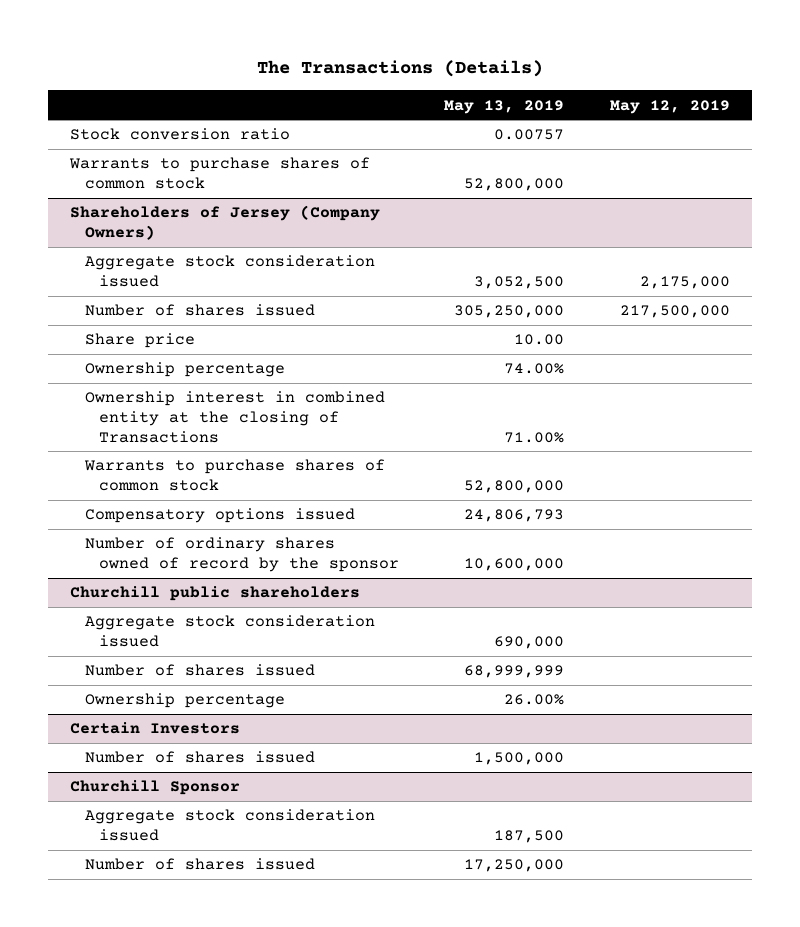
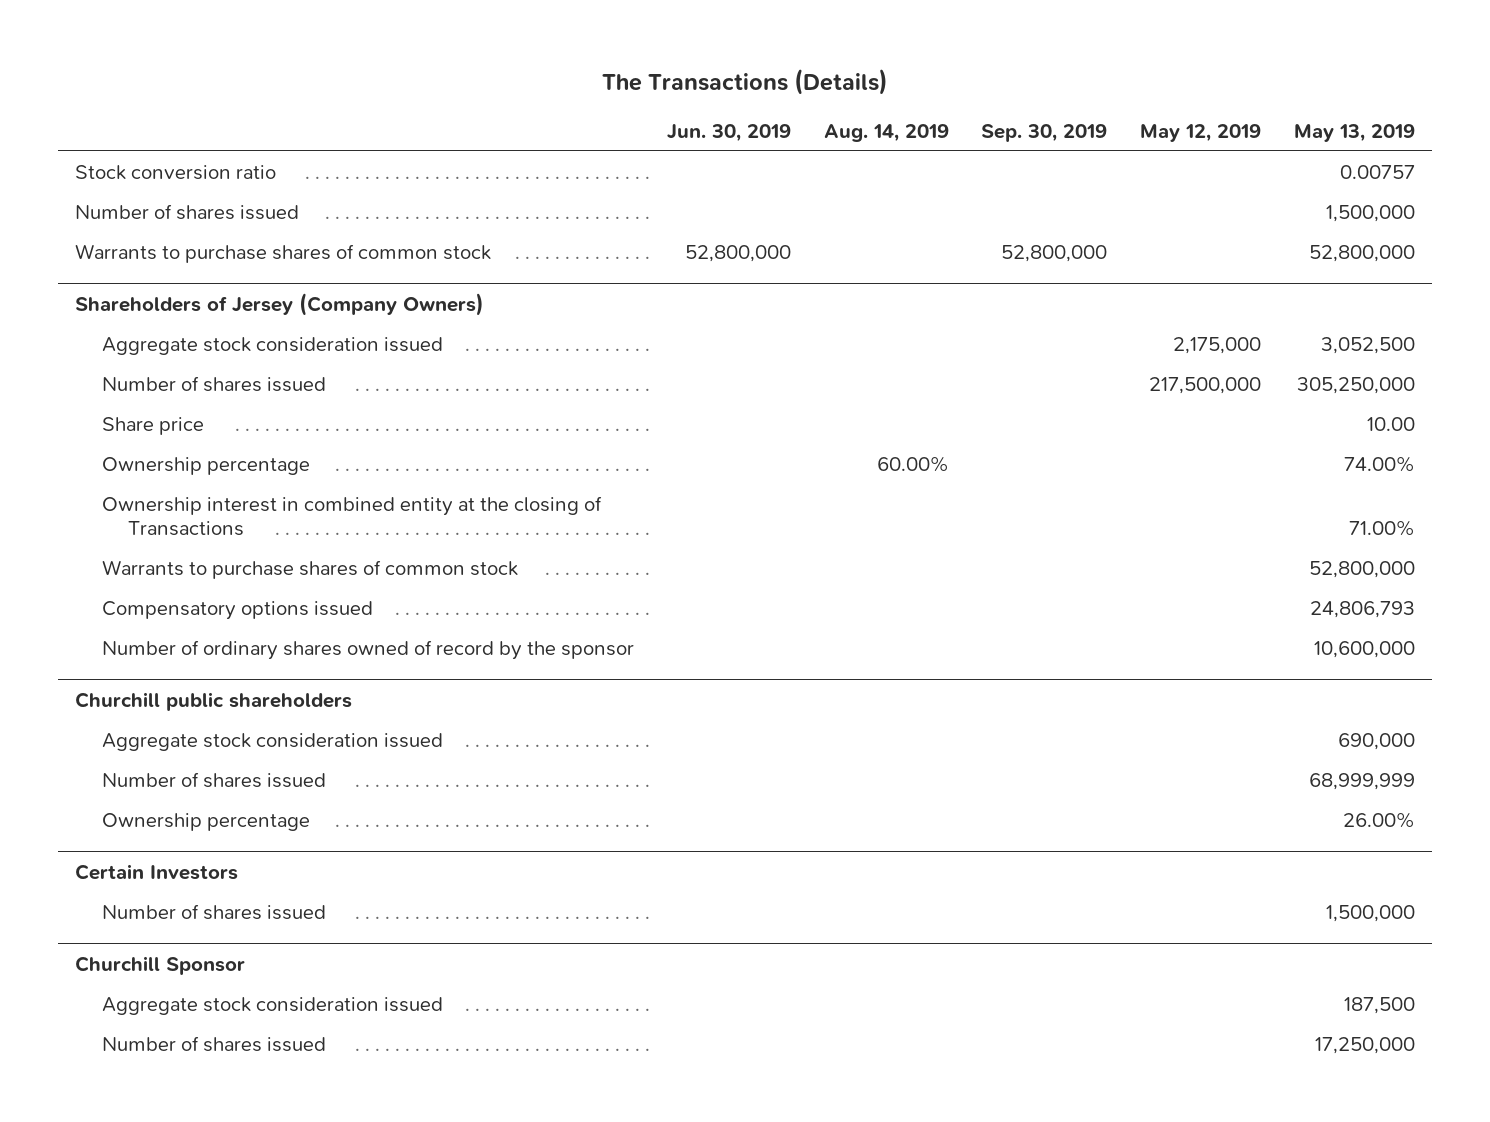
- | May 13, 2019 | May 12, 2019
+ | Jun. 30, 2019 | Aug. 14, 2019 | Sep. 30, 2019 | May 12, 2019 | May 13, 2019
+ Number of shares issued | | | | | 1,500,000

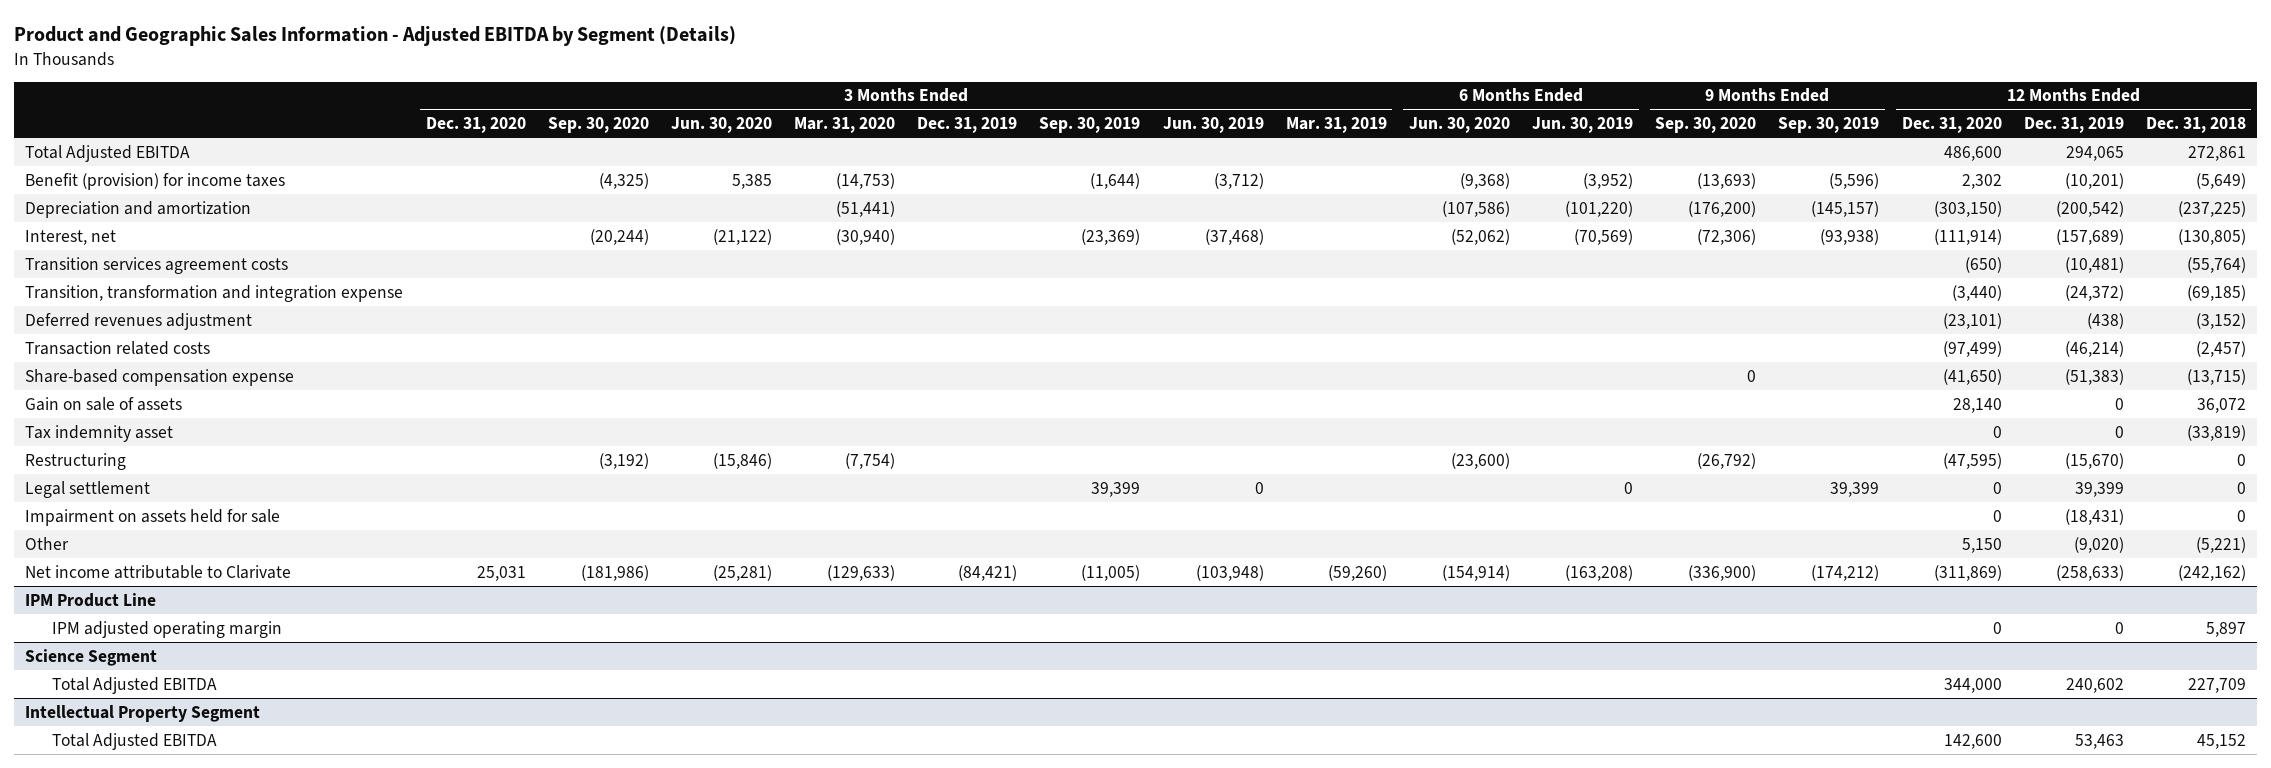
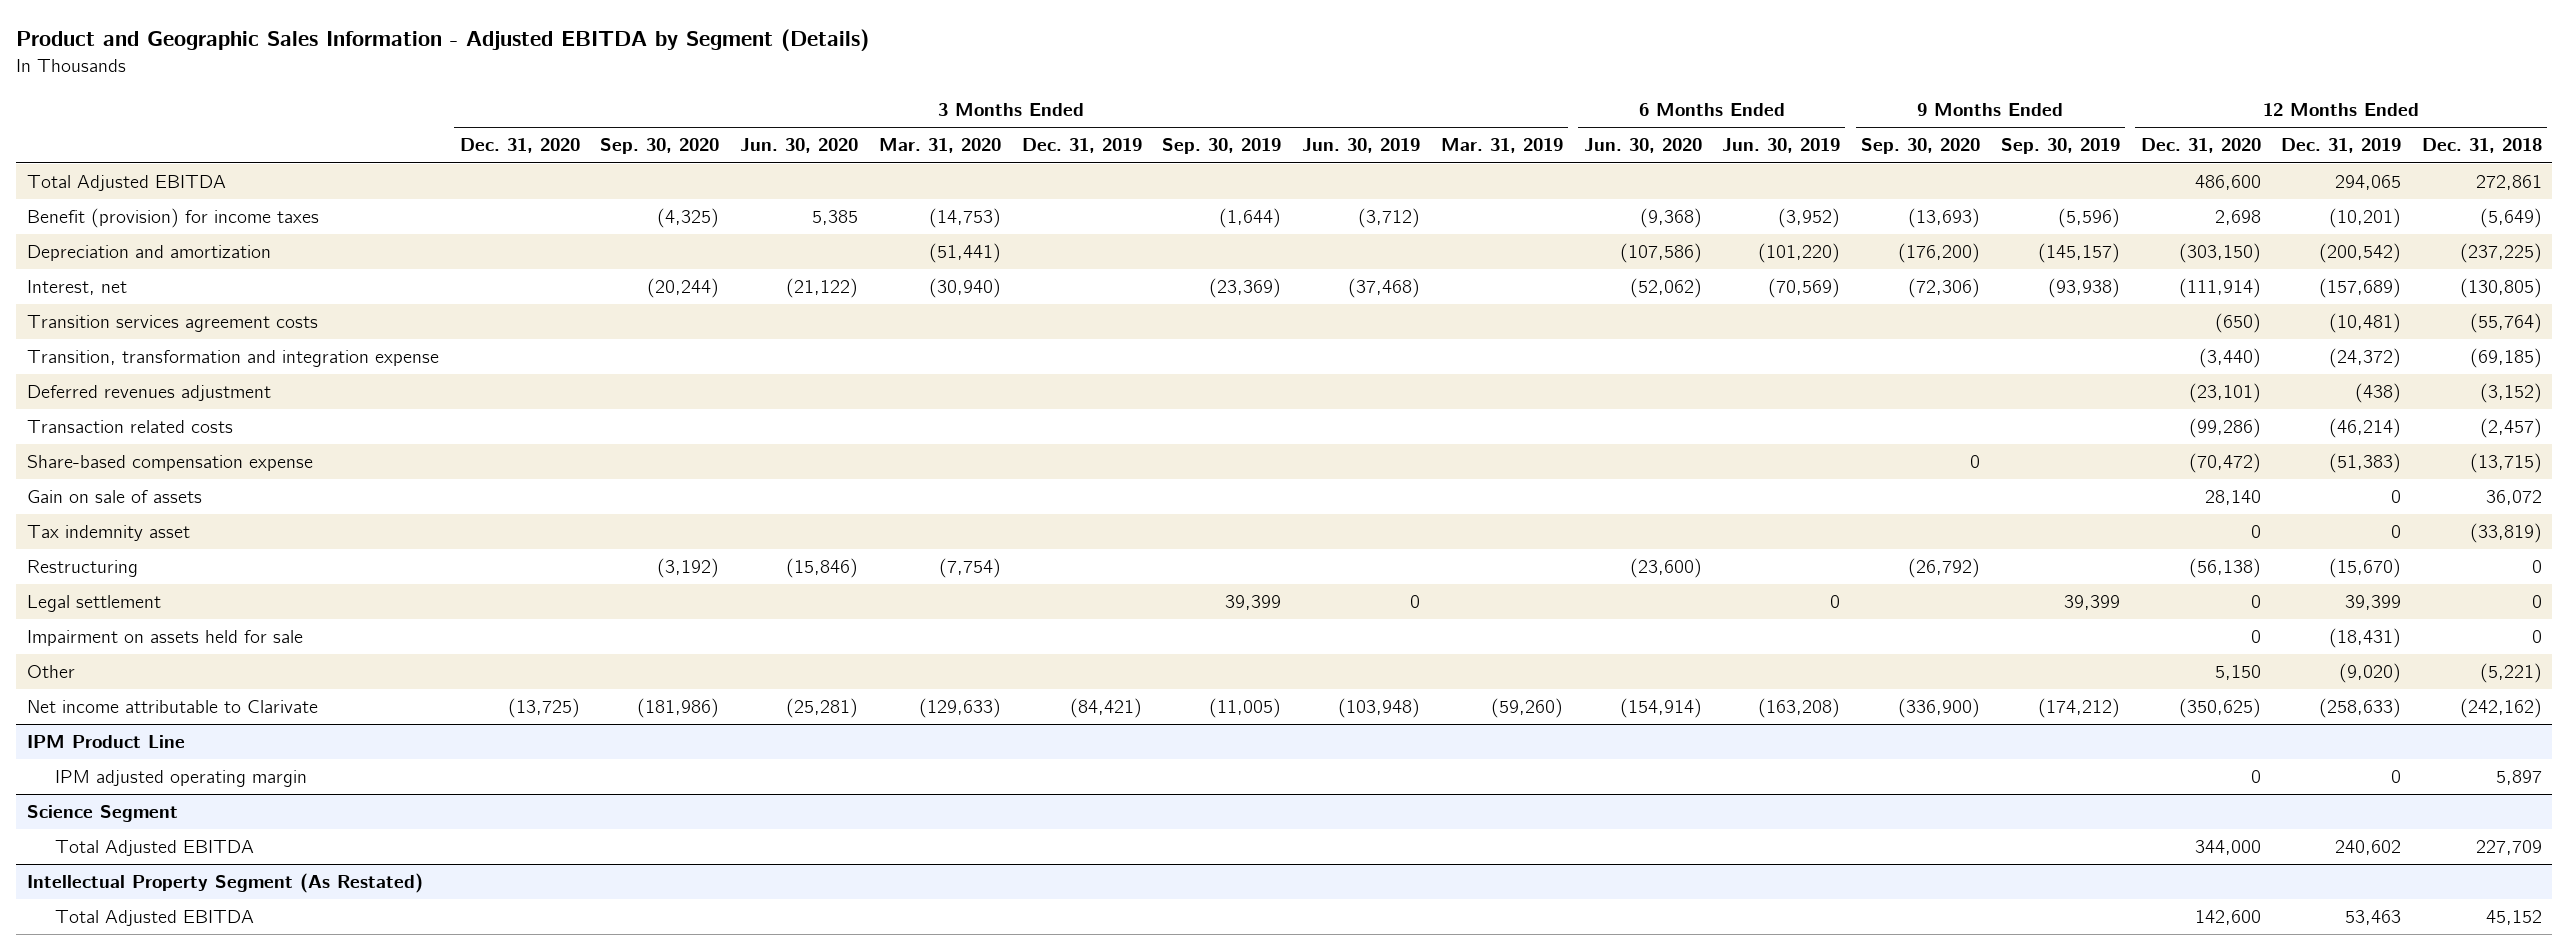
- Benefit (provision) for income taxes | | (4,325) | 5,385 | (14,753) | | (1,644) | (3,712) | | (9,368) | (3,952) | (13,693) | (5,596) | 2,302 | (10,201) | (5,649)
+ Benefit (provision) for income taxes | | (4,325) | 5,385 | (14,753) | | (1,644) | (3,712) | | (9,368) | (3,952) | (13,693) | (5,596) | 2,698 | (10,201) | (5,649)
- Transaction related costs | | | | | | | | | | | | | (97,499) | (46,214) | (2,457)
- Share-based compensation expense | | | | | | | | | | | 0 | | (41,650) | (51,383) | (13,715)
+ Transaction related costs | | | | | | | | | | | | | (99,286) | (46,214) | (2,457)
+ Share-based compensation expense | | | | | | | | | | | 0 | | (70,472) | (51,383) | (13,715)
- Restructuring | | (3,192) | (15,846) | (7,754) | | | | | (23,600) | | (26,792) | | (47,595) | (15,670) | 0
+ Restructuring | | (3,192) | (15,846) | (7,754) | | | | | (23,600) | | (26,792) | | (56,138) | (15,670) | 0
- Net income attributable to Clarivate | 25,031 | (181,986) | (25,281) | (129,633) | (84,421) | (11,005) | (103,948) | (59,260) | (154,914) | (163,208) | (336,900) | (174,212) | (311,869) | (258,633) | (242,162)
+ Net income attributable to Clarivate | (13,725) | (181,986) | (25,281) | (129,633) | (84,421) | (11,005) | (103,948) | (59,260) | (154,914) | (163,208) | (336,900) | (174,212) | (350,625) | (258,633) | (242,162)
- Intellectual Property Segment
+ Intellectual Property Segment (As Restated)

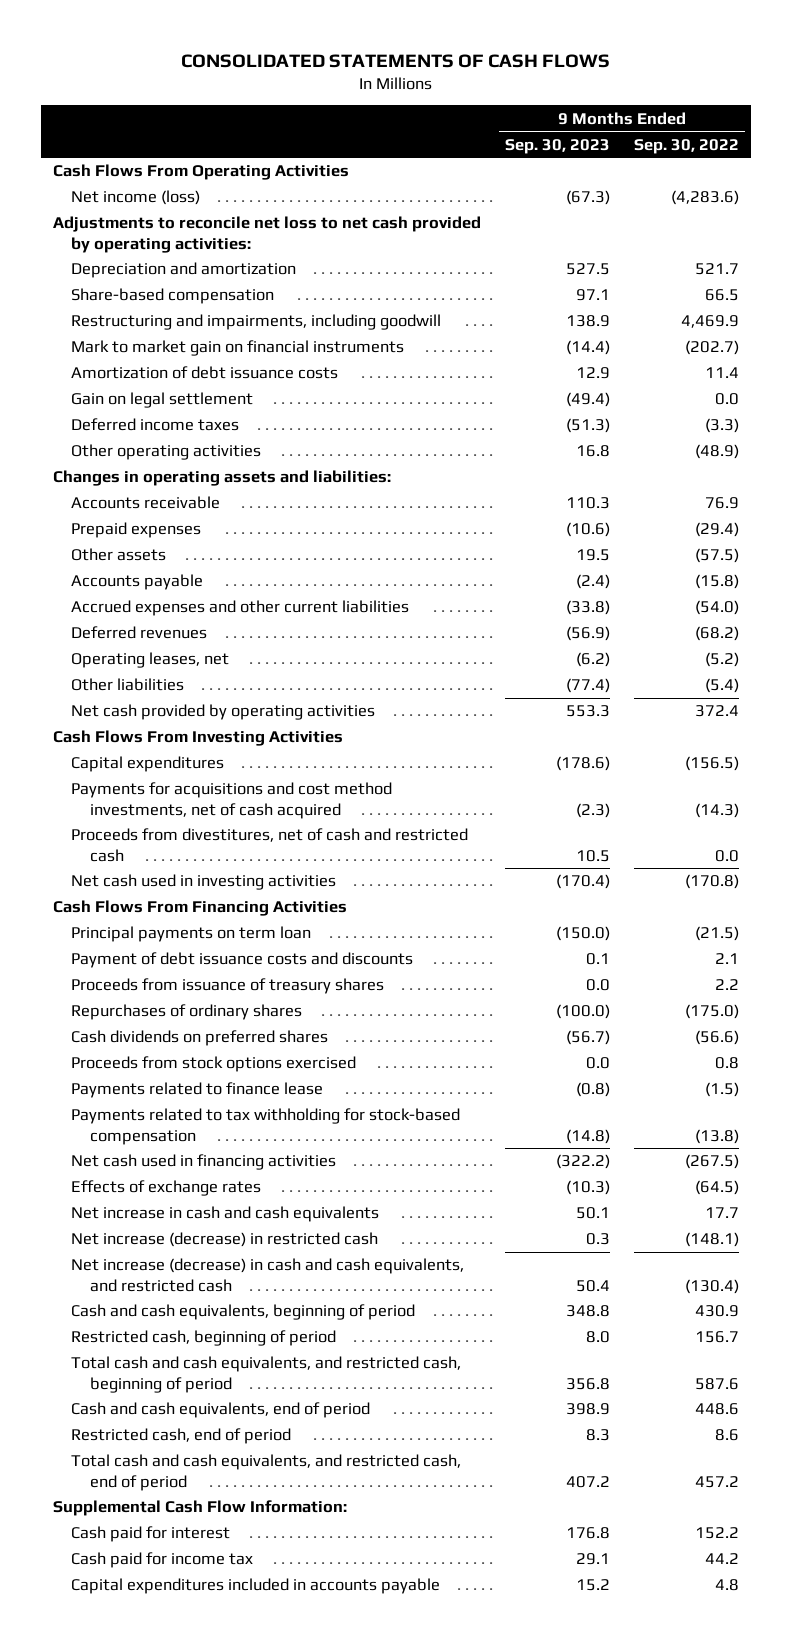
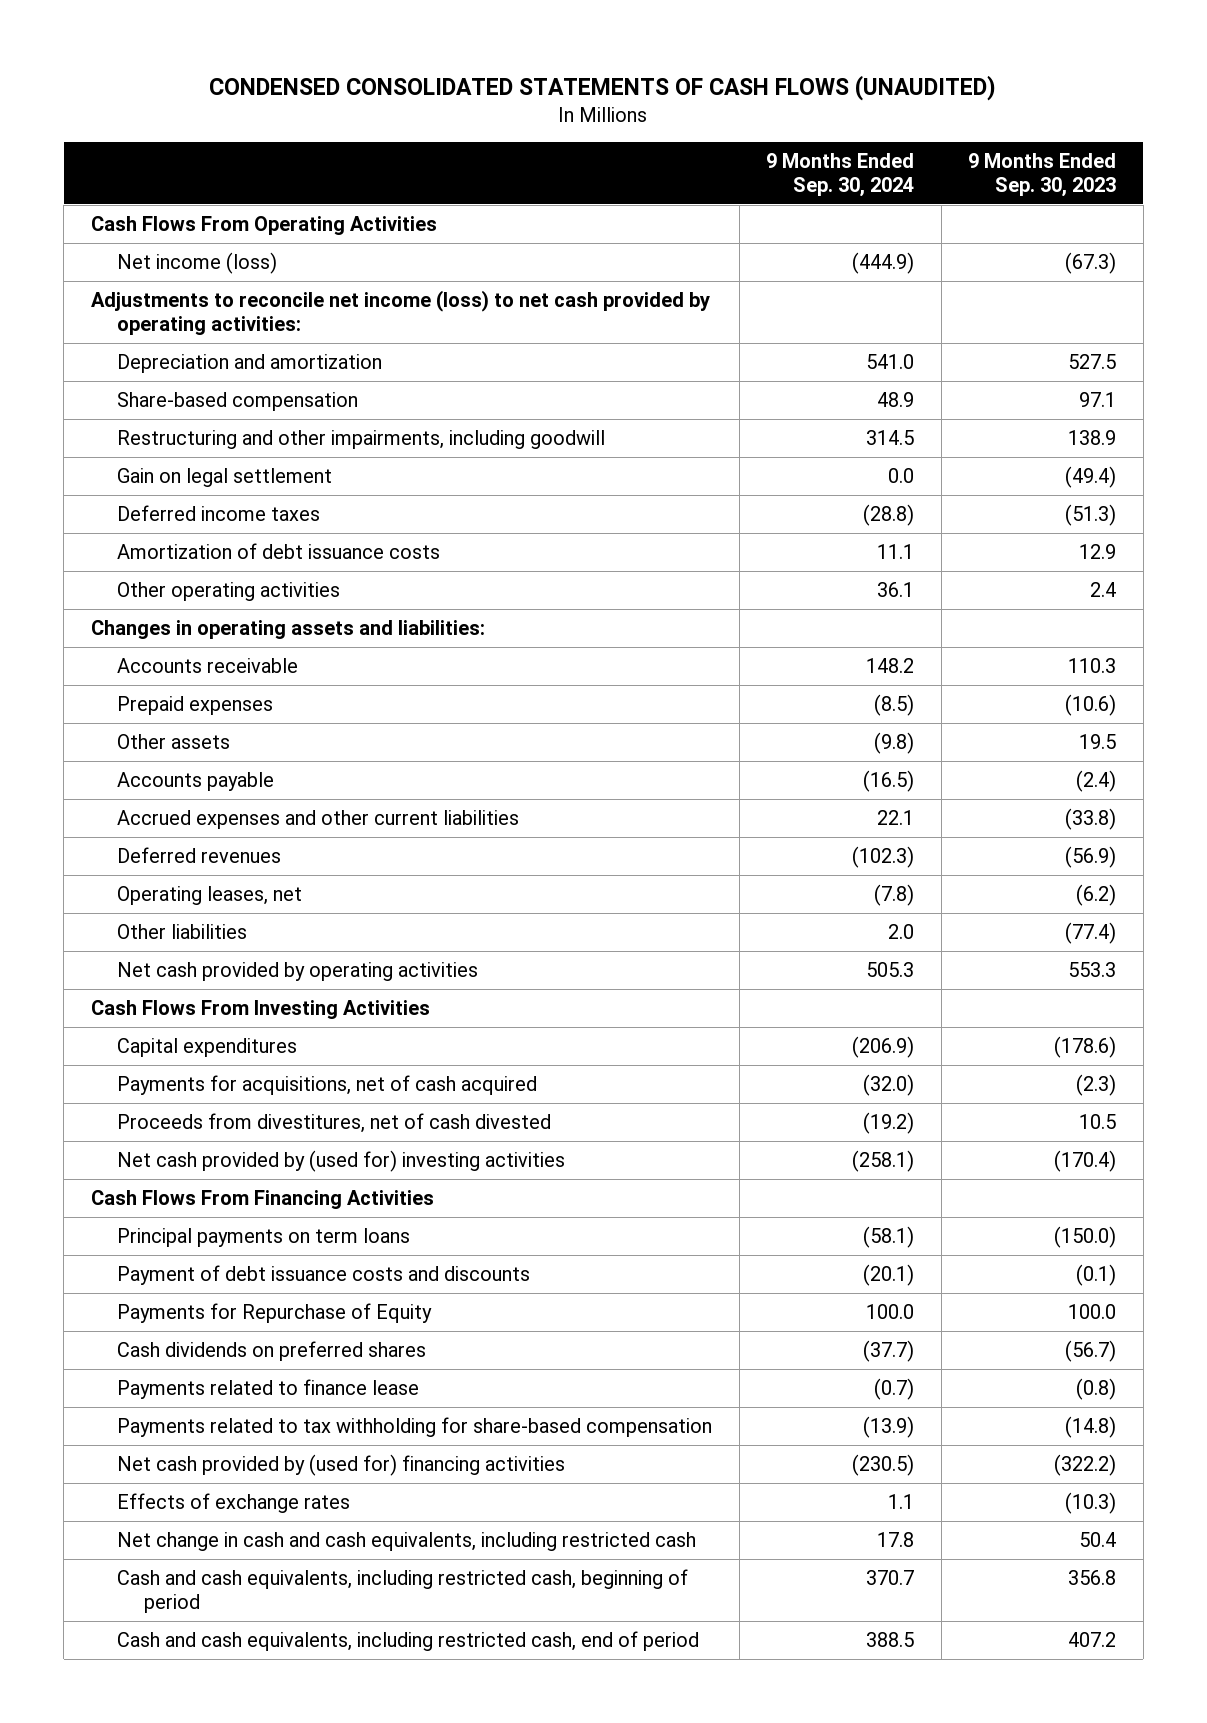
- CONSOLIDATED STATEMENTS OF CASH FLOWS
+ CONDENSED CONSOLIDATED STATEMENTS OF CASH FLOWS (UNAUDITED)
- | 9 Months Ended Sep. 30, 2023 | 9 Months Ended Sep. 30, 2022
+ | 9 Months Ended Sep. 30, 2024 | 9 Months Ended Sep. 30, 2023
- Adjustments to reconcile net loss to net cash provided by operating activities:
+ Adjustments to reconcile net income (loss) to net cash provided by operating activities:
- Restructuring and impairments, including goodwill | 138.9 | 4,469.9
- Mark to market gain on financial instruments | (14.4) | (202.7)
+ Restructuring and other impairments, including goodwill | 314.5 | 138.9
- Other operating activities | 16.8 | (48.9)
moved down: Amortization of debt issuance costs | 11.1 | 12.9
+ Other operating activities | 36.1 | 2.4
- Payments for acquisitions and cost method investments, net of cash acquired | (2.3) | (14.3)
- Proceeds from divestitures, net of cash and restricted cash | 10.5 | 0.0
- Net cash used in investing activities | (170.4) | (170.8)
+ Payments for acquisitions, net of cash acquired | (32.0) | (2.3)
+ Proceeds from divestitures, net of cash divested | (19.2) | 10.5
+ Net cash provided by (used for) investing activities | (258.1) | (170.4)
- Principal payments on term loan | (150.0) | (21.5)
- Payment of debt issuance costs and discounts | 0.1 | 2.1
- Proceeds from issuance of treasury shares | 0.0 | 2.2
- Repurchases of ordinary shares | (100.0) | (175.0)
+ Principal payments on term loans | (58.1) | (150.0)
+ Payment of debt issuance costs and discounts | (20.1) | (0.1)
+ Payments for Repurchase of Equity | 100.0 | 100.0
- Proceeds from stock options exercised | 0.0 | 0.8
- Payments related to tax withholding for stock-based compensation | (14.8) | (13.8)
- Net cash used in financing activities | (322.2) | (267.5)
+ Payments related to tax withholding for share-based compensation | (13.9) | (14.8)
+ Net cash provided by (used for) financing activities | (230.5) | (322.2)
- Net increase in cash and cash equivalents | 50.1 | 17.7
- Net increase (decrease) in restricted cash | 0.3 | (148.1)
- Net increase (decrease) in cash and cash equivalents, and restricted cash | 50.4 | (130.4)
- Cash and cash equivalents, beginning of period | 348.8 | 430.9
- Restricted cash, beginning of period | 8.0 | 156.7
- Total cash and cash equivalents, and restricted cash, beginning of period | 356.8 | 587.6
- Cash and cash equivalents, end of period | 398.9 | 448.6
- Restricted cash, end of period | 8.3 | 8.6
- Total cash and cash equivalents, and restricted cash, end of period | 407.2 | 457.2
- Supplemental Cash Flow Information:
- Cash paid for interest | 176.8 | 152.2
- Cash paid for income tax | 29.1 | 44.2
- Capital expenditures included in accounts payable | 15.2 | 4.8
+ Net change in cash and cash equivalents, including restricted cash | 17.8 | 50.4
+ Cash and cash equivalents, including restricted cash, beginning of period | 370.7 | 356.8
+ Cash and cash equivalents, including restricted cash, end of period | 388.5 | 407.2

